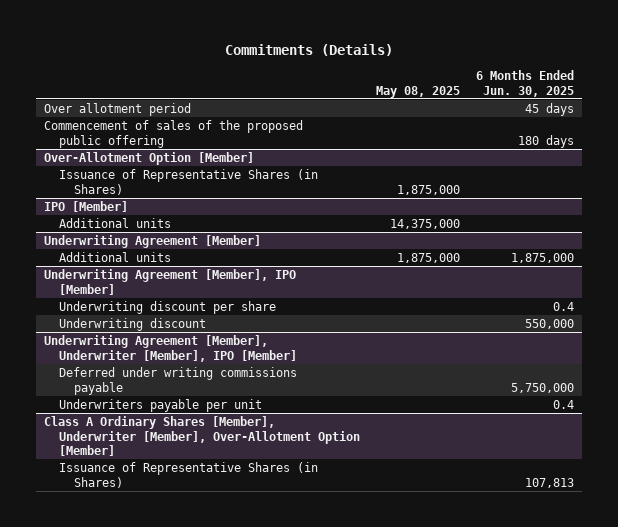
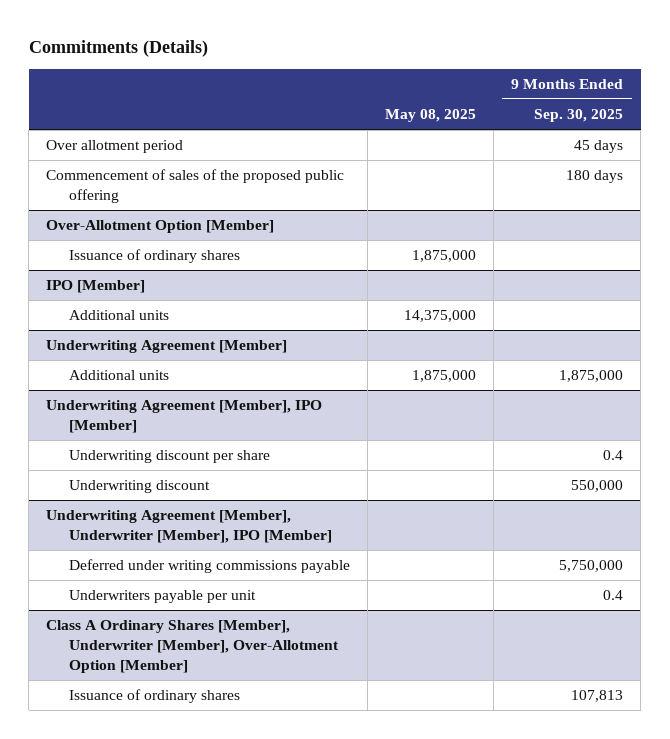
- | May 08, 2025 | 6 Months Ended Jun. 30, 2025
+ | May 08, 2025 | 9 Months Ended Sep. 30, 2025
@ Over-Allotment Option [Member]
- Issuance of Representative Shares (in Shares) | 1,875,000 |
+ Issuance of ordinary shares | 1,875,000 |
@ Class A Ordinary Shares [Member], Underwriter [Member], Over-Allotment Option [Member]
- Issuance of Representative Shares (in Shares) | | 107,813
+ Issuance of ordinary shares | | 107,813

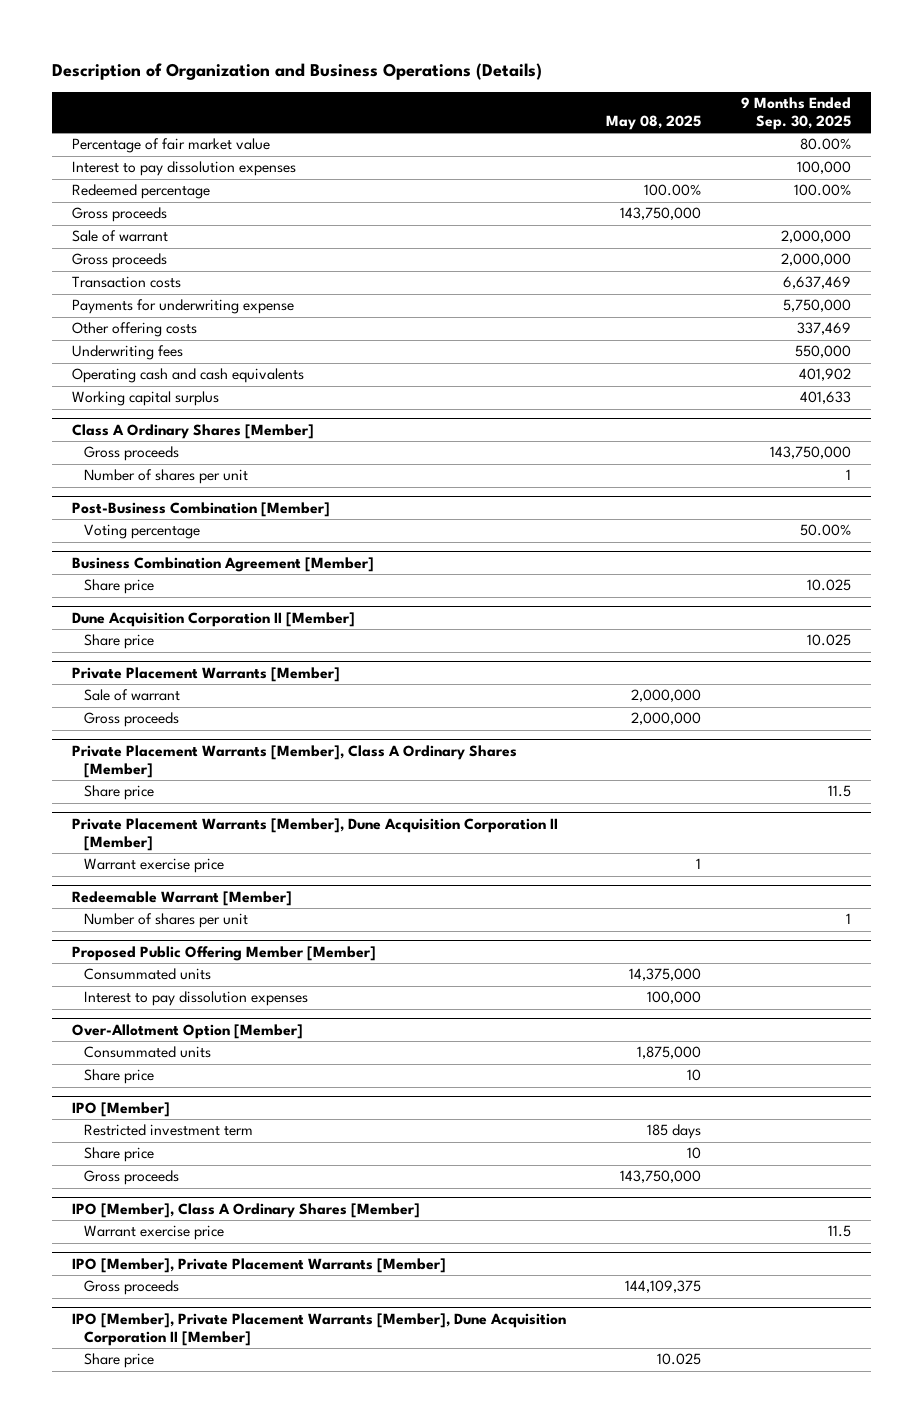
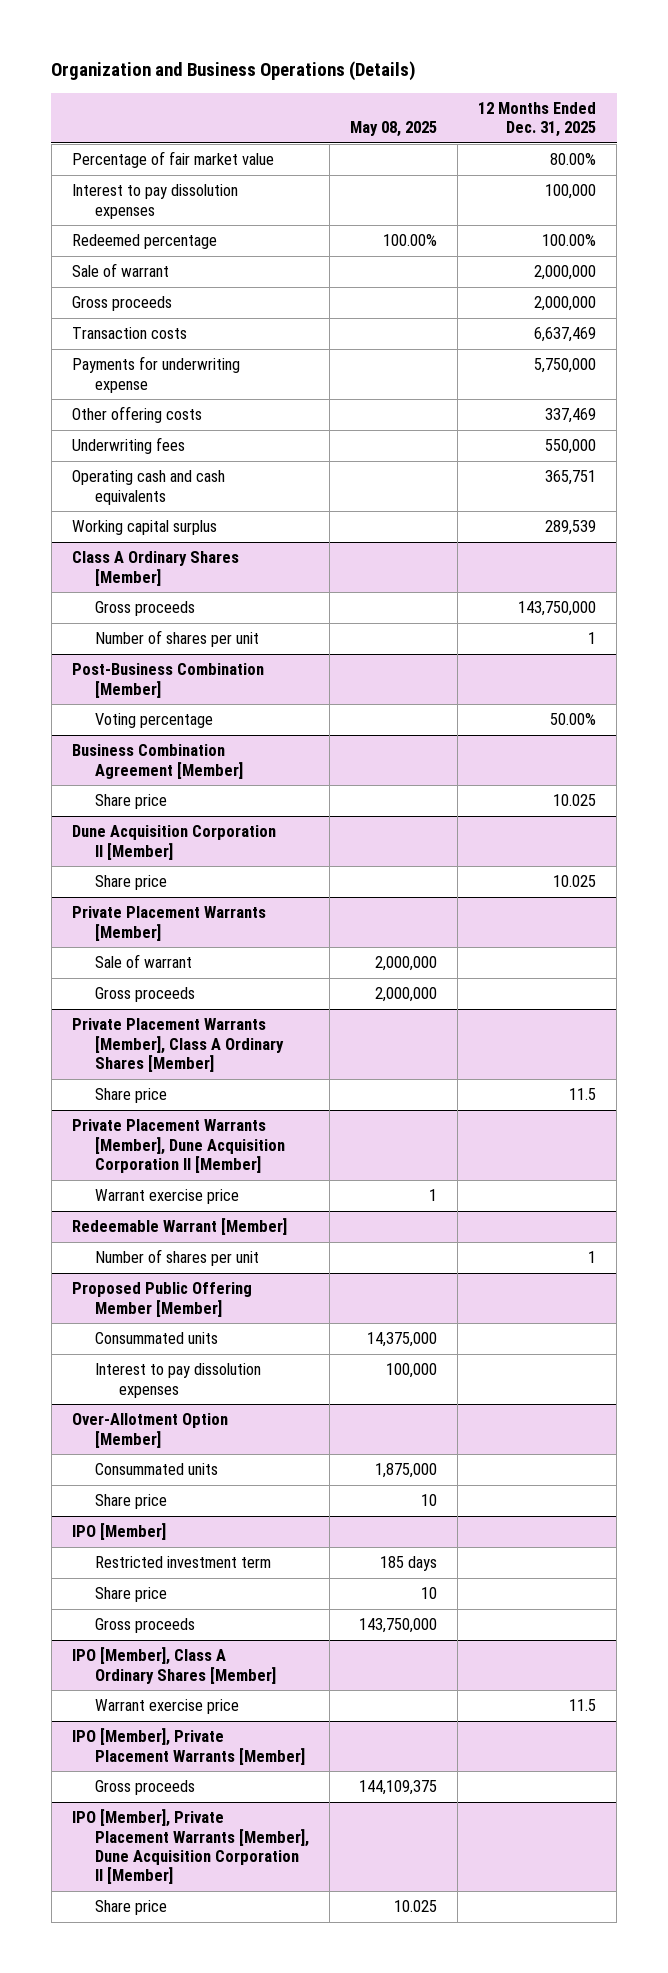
- Description of Organization and Business Operations (Details)
+ Organization and Business Operations (Details)
- | May 08, 2025 | 9 Months Ended Sep. 30, 2025
+ | May 08, 2025 | 12 Months Ended Dec. 31, 2025
- Gross proceeds | 143,750,000 |

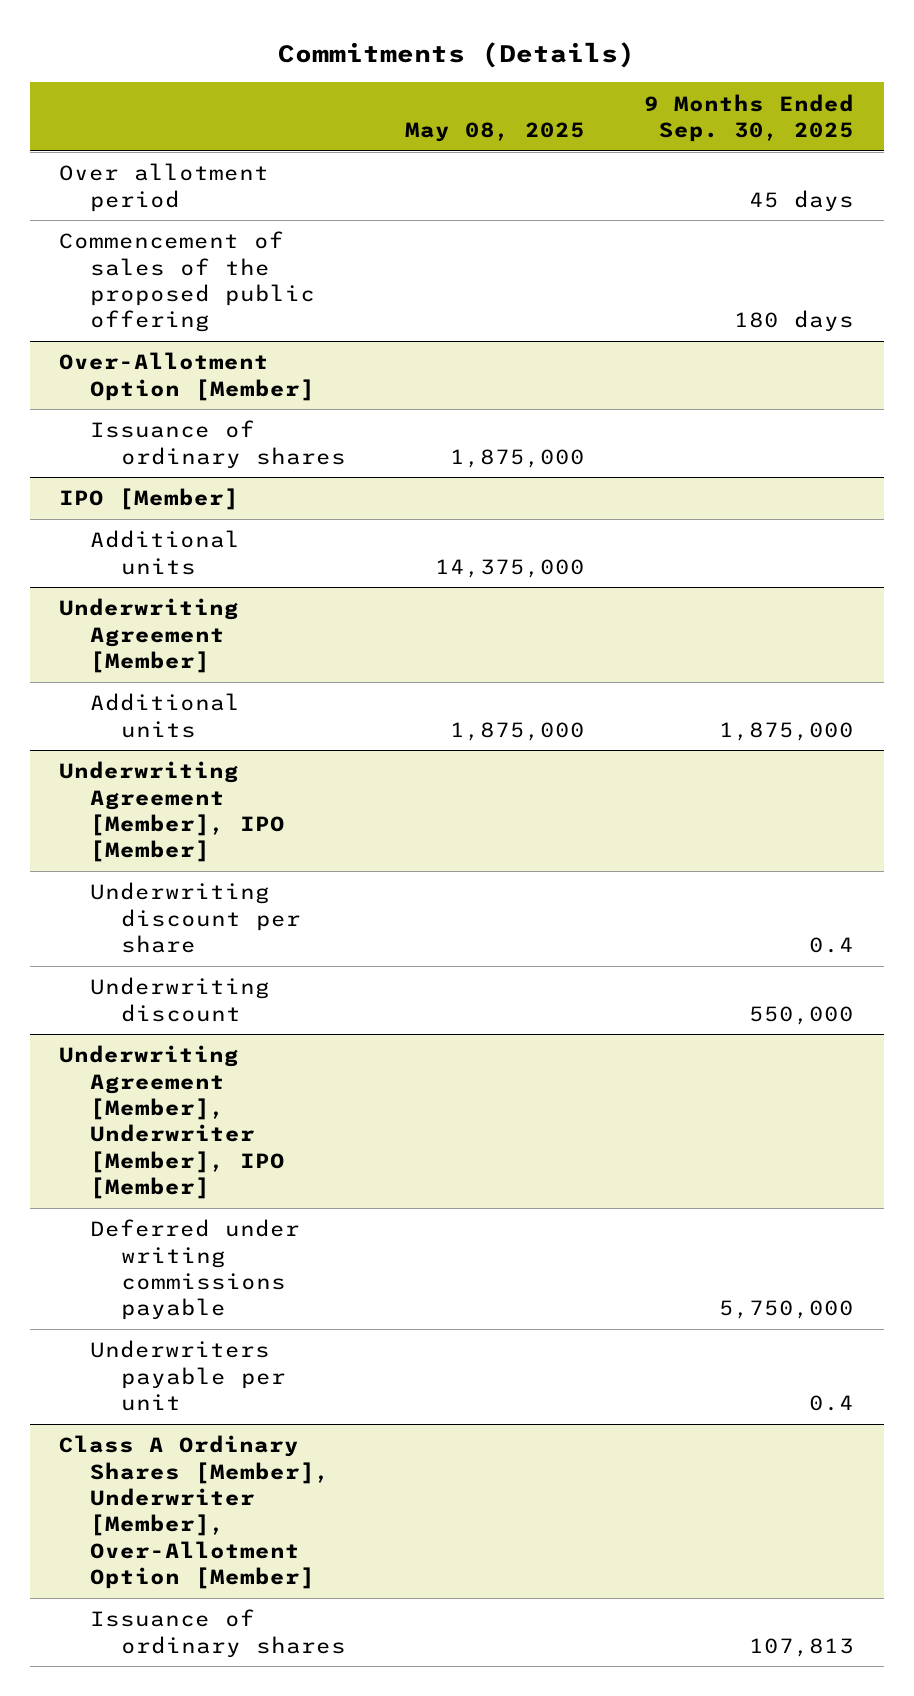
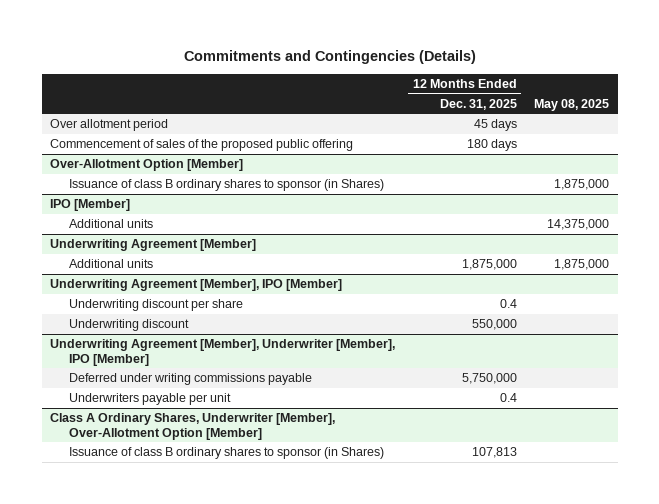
- Commitments (Details)
+ Commitments and Contingencies (Details)
- | May 08, 2025 | 9 Months Ended Sep. 30, 2025
+ | 12 Months Ended Dec. 31, 2025 | May 08, 2025
@ Over-Allotment Option [Member]
- Issuance of ordinary shares | 1,875,000 |
+ Issuance of class B ordinary shares to sponsor (in Shares) | | 1,875,000
- Class A Ordinary Shares [Member], Underwriter [Member], Over-Allotment Option [Member]
- Issuance of ordinary shares | | 107,813
+ Class A Ordinary Shares, Underwriter [Member], Over-Allotment Option [Member]
+ Issuance of class B ordinary shares to sponsor (in Shares) | 107,813 |

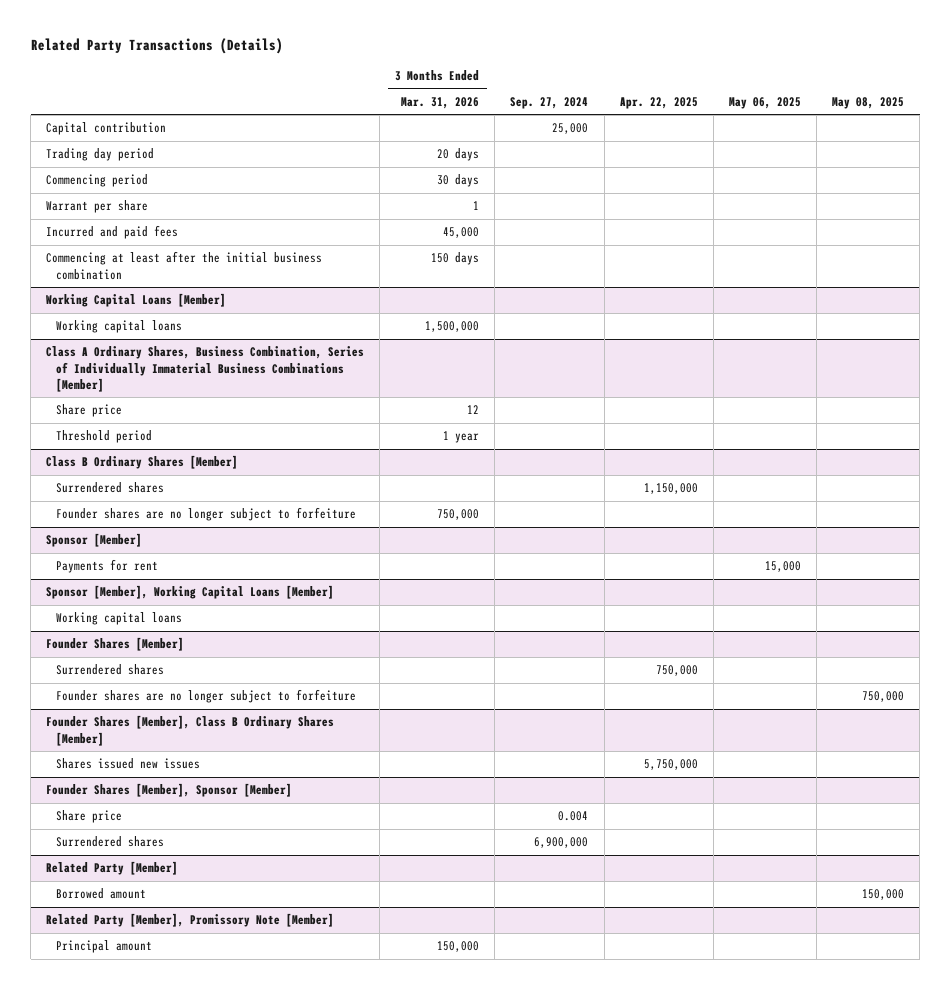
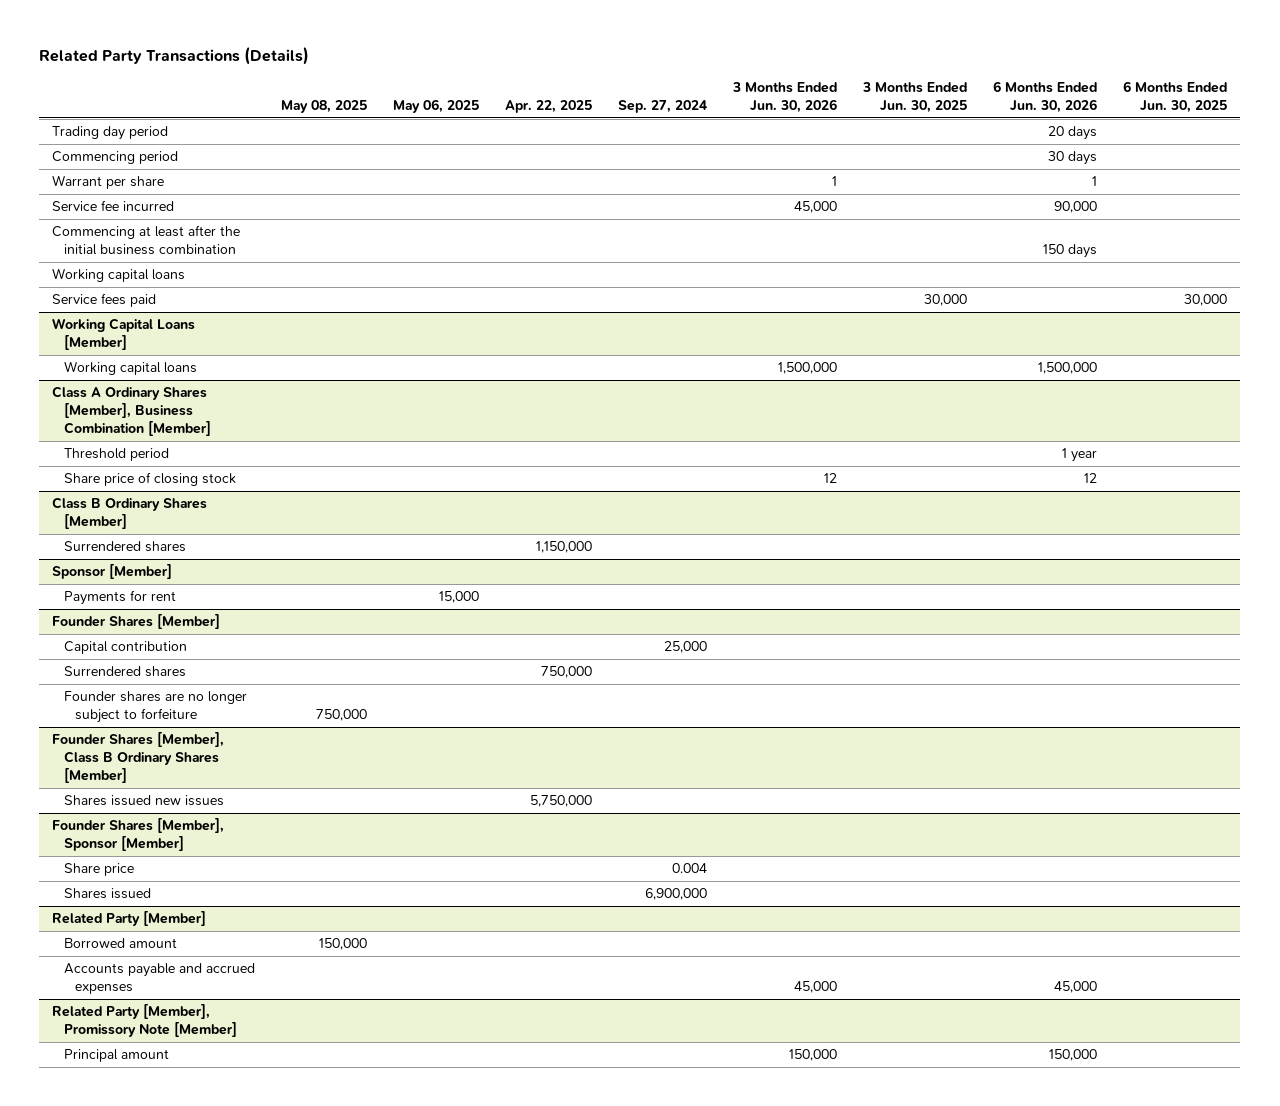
- | 3 Months Ended Mar. 31, 2026 | Sep. 27, 2024 | Apr. 22, 2025 | May 06, 2025 | May 08, 2025
+ | May 08, 2025 | May 06, 2025 | Apr. 22, 2025 | Sep. 27, 2024 | 3 Months Ended Jun. 30, 2026 | 3 Months Ended Jun. 30, 2025 | 6 Months Ended Jun. 30, 2026 | 6 Months Ended Jun. 30, 2025
- Capital contribution | | 25,000 | | |
- Incurred and paid fees | 45,000 | | | |
+ Service fee incurred | | | | | 45,000 | | 90,000 |
+ Working capital loans
+ Service fees paid | | | | | | 30,000 | | 30,000
- Class A Ordinary Shares, Business Combination, Series of Individually Immaterial Business Combinations [Member]
- Share price | 12 | | | |
+ Class A Ordinary Shares [Member], Business Combination [Member]
+ Share price of closing stock | | | | | 12 | | 12 |
@ Class B Ordinary Shares [Member]
- Founder shares are no longer subject to forfeiture | 750,000 | | | |
- Sponsor [Member], Working Capital Loans [Member]
- Working capital loans
@ Founder Shares [Member]
+ Capital contribution | | | | 25,000 | | | |
@ Founder Shares [Member], Sponsor [Member]
- Surrendered shares | | 6,900,000 | | |
+ Shares issued | | | | 6,900,000 | | | |
@ Related Party [Member]
+ Accounts payable and accrued expenses | | | | | 45,000 | | 45,000 |

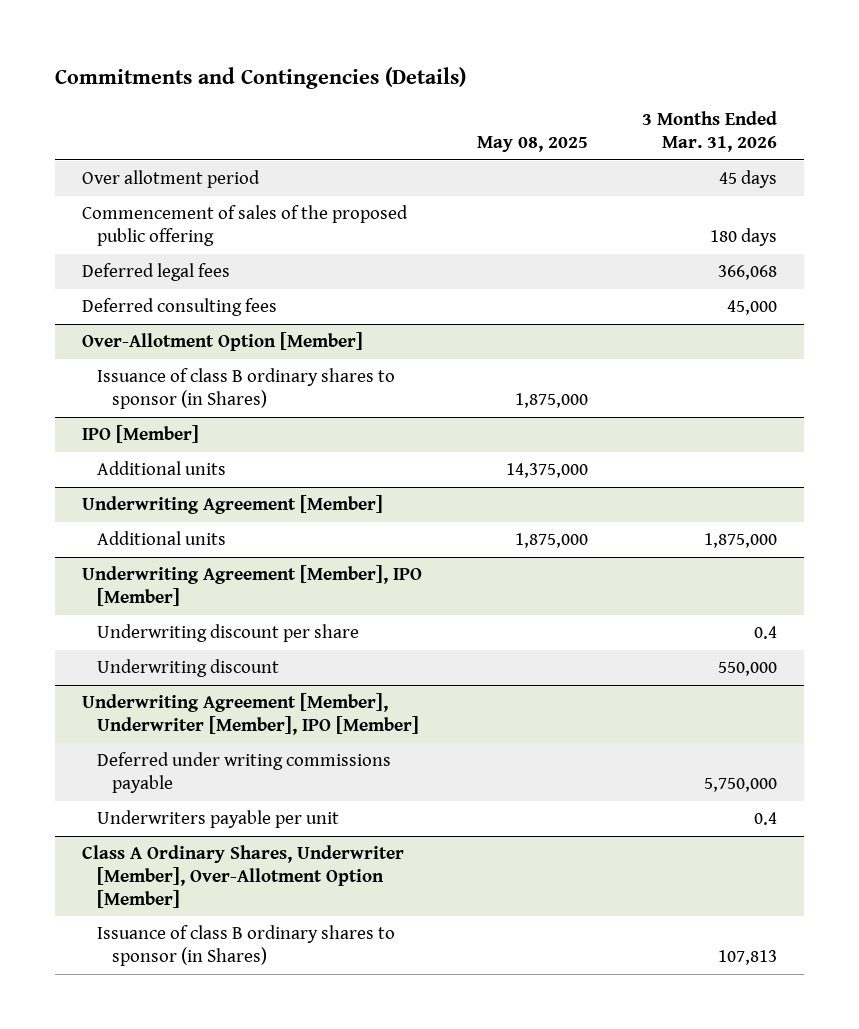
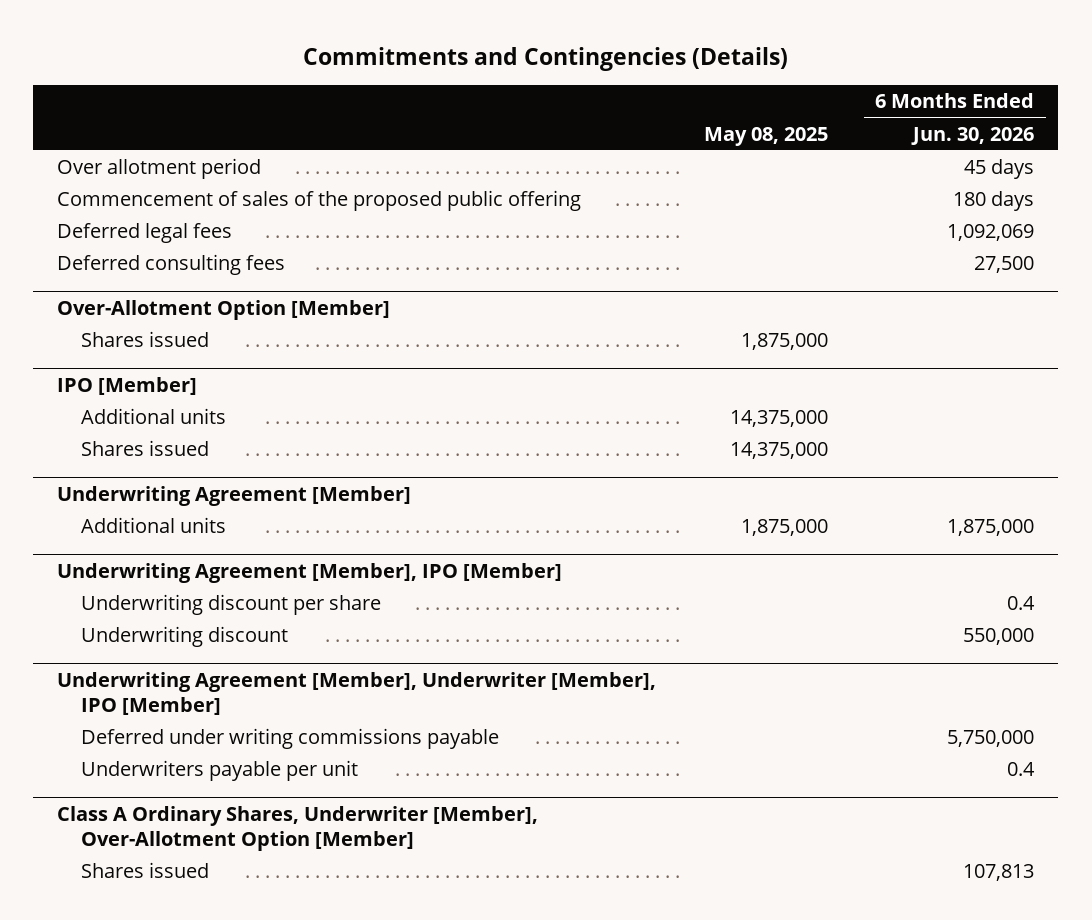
- | May 08, 2025 | 3 Months Ended Mar. 31, 2026
+ | May 08, 2025 | 6 Months Ended Jun. 30, 2026
@ Over-Allotment Option [Member]
- Issuance of class B ordinary shares to sponsor (in Shares) | 1,875,000 |
+ Shares issued | 1,875,000 |
@ IPO [Member]
+ Shares issued | 14,375,000 |
@ Class A Ordinary Shares, Underwriter [Member], Over-Allotment Option [Member]
- Issuance of class B ordinary shares to sponsor (in Shares) | | 107,813
+ Shares issued | | 107,813

